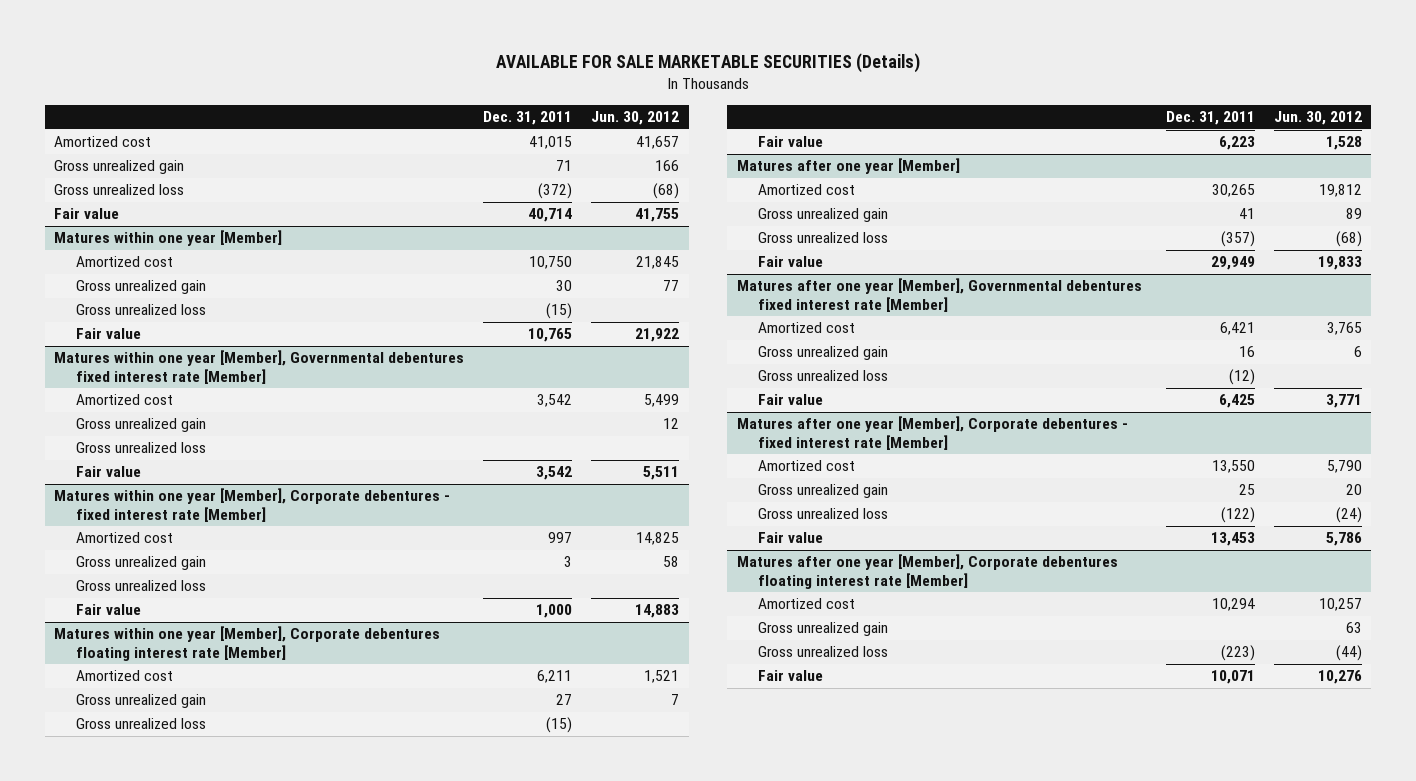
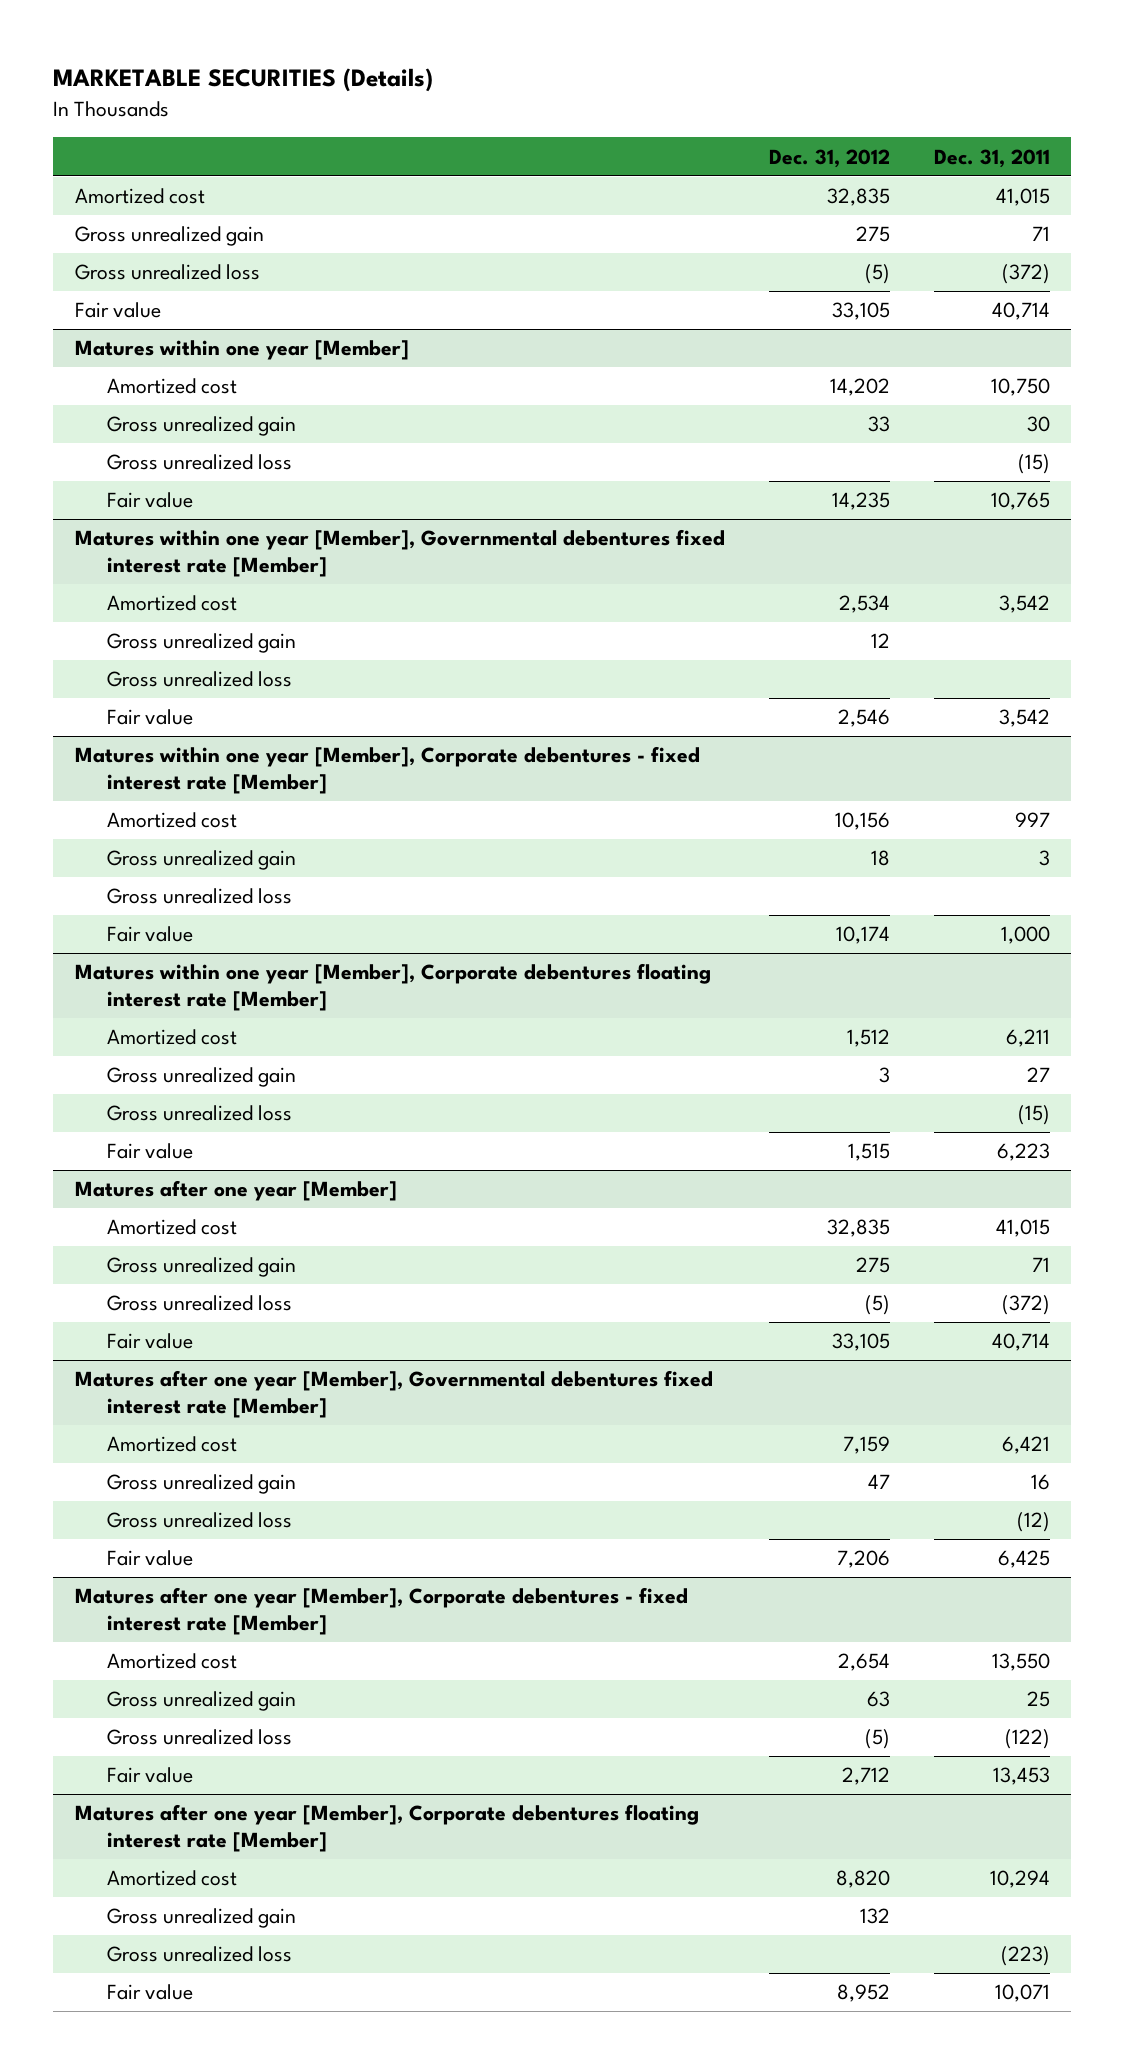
- AVAILABLE FOR SALE MARKETABLE SECURITIES (Details)
+ MARKETABLE SECURITIES (Details)
- | Dec. 31, 2011 | Jun. 30, 2012
+ | Dec. 31, 2012 | Dec. 31, 2011
@ Matures after one year [Member]
- Amortized cost | 30,265 | 19,812
- Gross unrealized gain | 41 | 89
- Gross unrealized loss | (357) | (68)
- Fair value | 29,949 | 19,833
+ Amortized cost | 32,835 | 41,015
+ Gross unrealized gain | 275 | 71
+ Gross unrealized loss | (5) | (372)
+ Fair value | 33,105 | 40,714

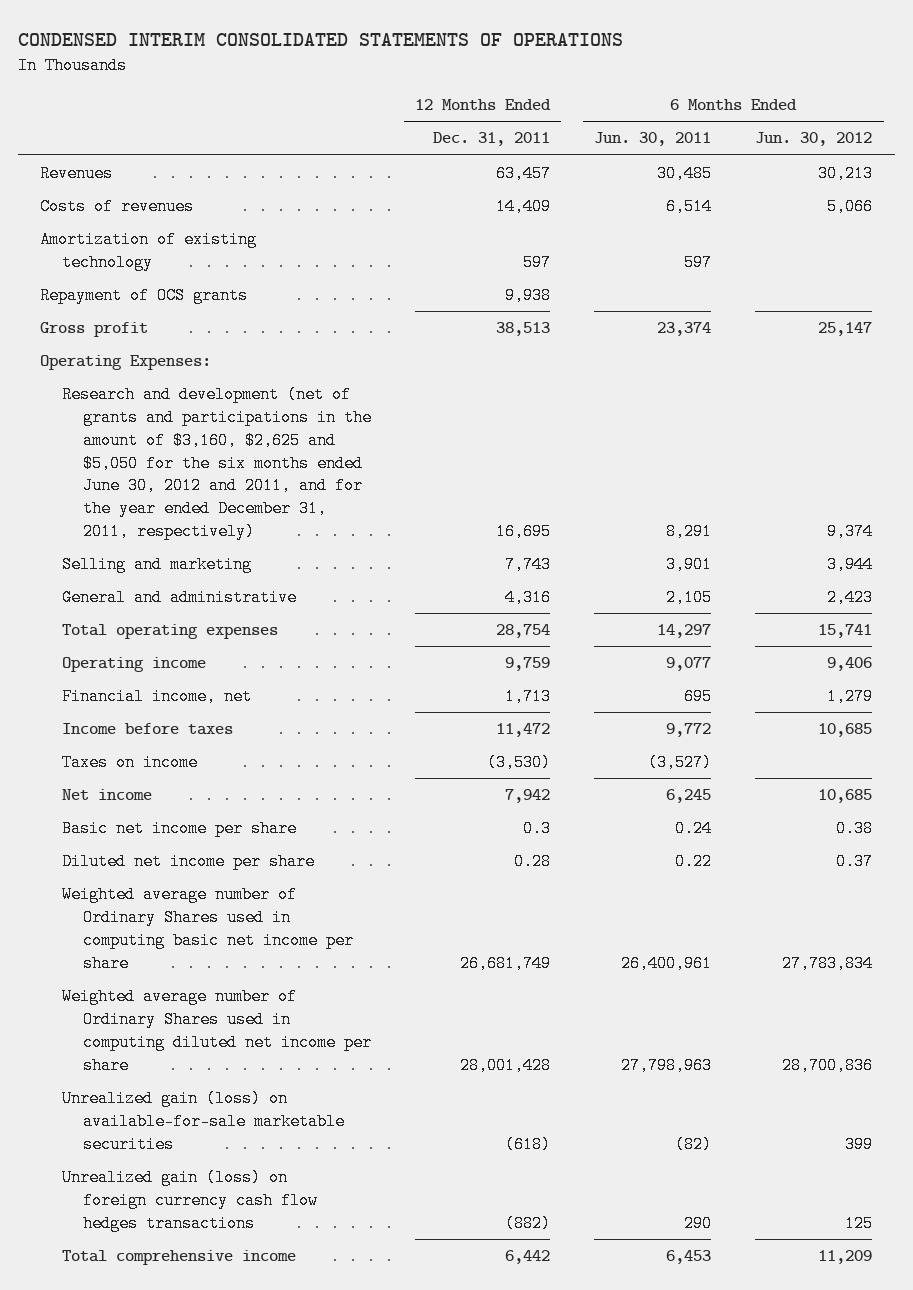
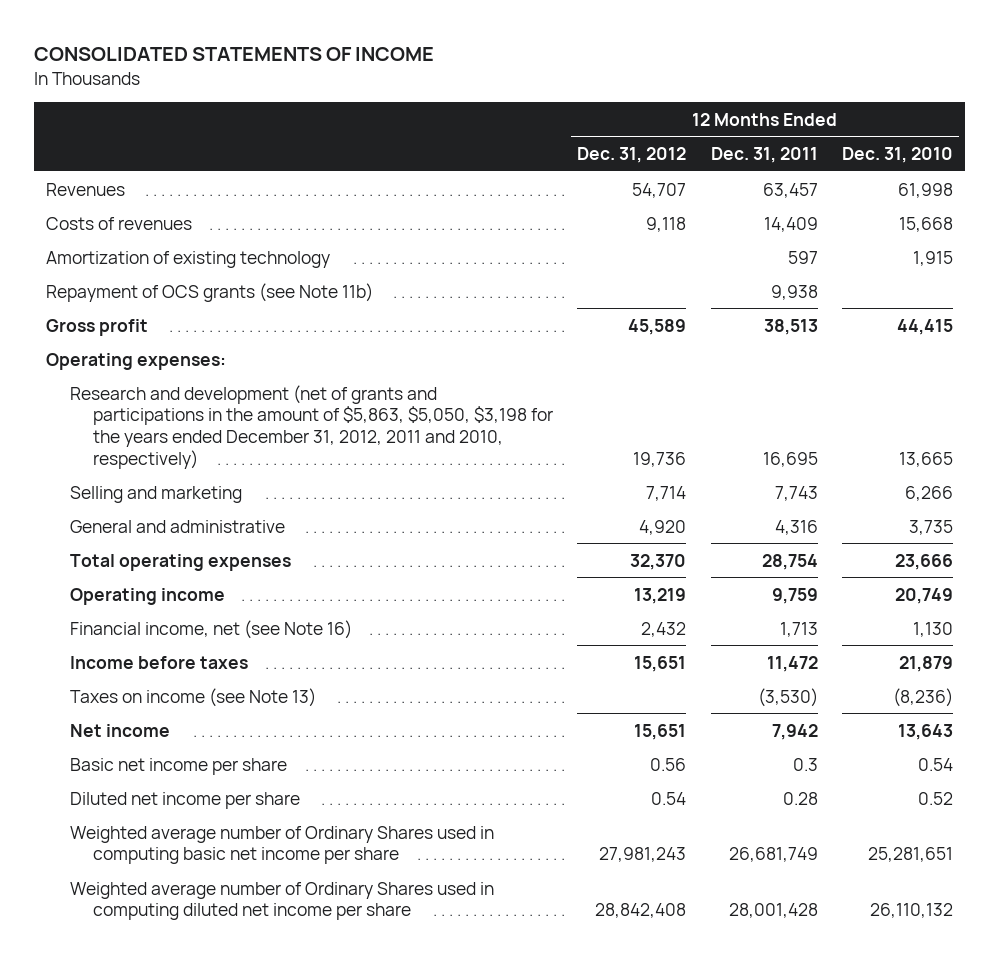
- CONDENSED INTERIM CONSOLIDATED STATEMENTS OF OPERATIONS
+ CONSOLIDATED STATEMENTS OF INCOME
- | 12 Months Ended Dec. 31, 2011 | 6 Months Ended Jun. 30, 2011 | 6 Months Ended Jun. 30, 2012
+ | 12 Months Ended Dec. 31, 2012 | 12 Months Ended Dec. 31, 2011 | 12 Months Ended Dec. 31, 2010
- Repayment of OCS grants | 9,938 | |
+ Repayment of OCS grants (see Note 11b) | | 9,938 |
- Operating Expenses:
- Research and development (net of grants and participations in the amount of $3,160, $2,625 and $5,050 for the six months ended June 30, 2012 and 2011, and for the year ended December 31, 2011, respectively) | 16,695 | 8,291 | 9,374
+ Operating expenses:
+ Research and development (net of grants and participations in the amount of $5,863, $5,050, $3,198 for the years ended December 31, 2012, 2011 and 2010, respectively) | 19,736 | 16,695 | 13,665
- Financial income, net | 1,713 | 695 | 1,279
+ Financial income, net (see Note 16) | 2,432 | 1,713 | 1,130
- Taxes on income | (3,530) | (3,527) |
+ Taxes on income (see Note 13) | | (3,530) | (8,236)
- Unrealized gain (loss) on available-for-sale marketable securities | (618) | (82) | 399
- Unrealized gain (loss) on foreign currency cash flow hedges transactions | (882) | 290 | 125
- Total comprehensive income | 6,442 | 6,453 | 11,209

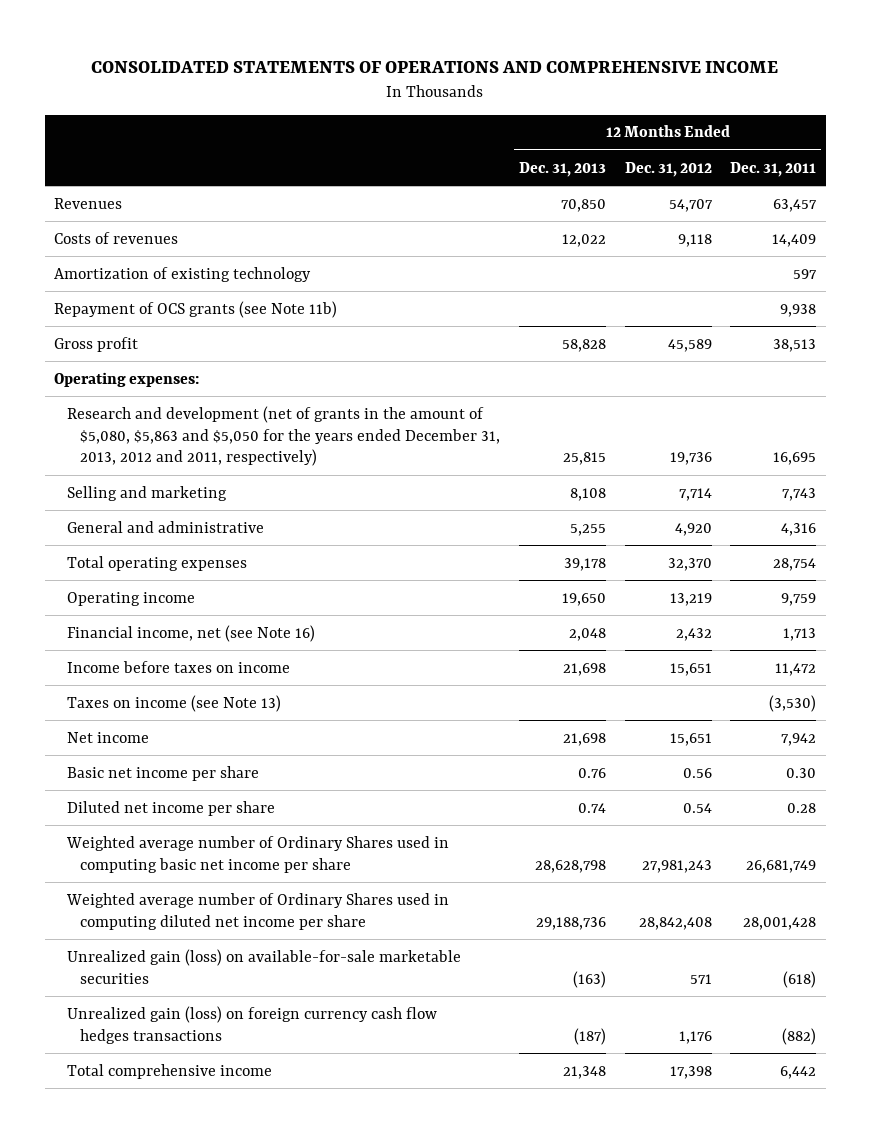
- CONSOLIDATED STATEMENTS OF INCOME
+ CONSOLIDATED STATEMENTS OF OPERATIONS AND COMPREHENSIVE INCOME
- | 12 Months Ended Dec. 31, 2012 | 12 Months Ended Dec. 31, 2011 | 12 Months Ended Dec. 31, 2010
+ | 12 Months Ended Dec. 31, 2013 | 12 Months Ended Dec. 31, 2012 | 12 Months Ended Dec. 31, 2011
- Research and development (net of grants and participations in the amount of $5,863, $5,050, $3,198 for the years ended December 31, 2012, 2011 and 2010, respectively) | 19,736 | 16,695 | 13,665
+ Research and development (net of grants in the amount of $5,080, $5,863 and $5,050 for the years ended December 31, 2013, 2012 and 2011, respectively) | 25,815 | 19,736 | 16,695
- Income before taxes | 15,651 | 11,472 | 21,879
+ Income before taxes on income | 21,698 | 15,651 | 11,472
- Basic net income per share | 0.56 | 0.3 | 0.54
+ Basic net income per share | 0.76 | 0.56 | 0.30
+ Unrealized gain (loss) on available-for-sale marketable securities | (163) | 571 | (618)
+ Unrealized gain (loss) on foreign currency cash flow hedges transactions | (187) | 1,176 | (882)
+ Total comprehensive income | 21,348 | 17,398 | 6,442

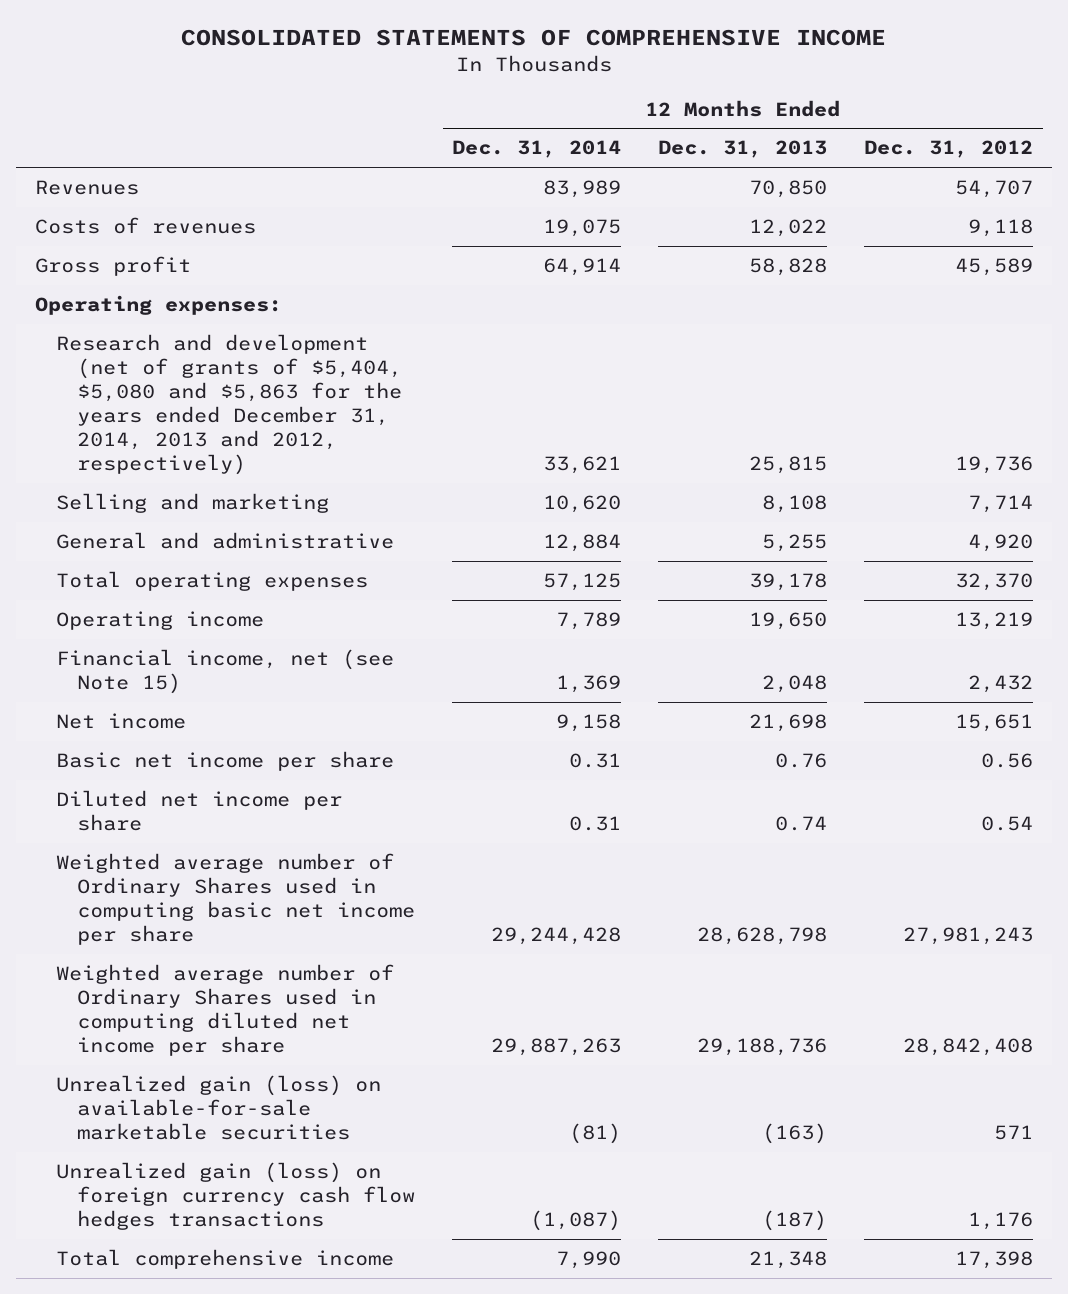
- CONSOLIDATED STATEMENTS OF OPERATIONS AND COMPREHENSIVE INCOME
+ CONSOLIDATED STATEMENTS OF COMPREHENSIVE INCOME
- | 12 Months Ended Dec. 31, 2013 | 12 Months Ended Dec. 31, 2012 | 12 Months Ended Dec. 31, 2011
+ | 12 Months Ended Dec. 31, 2014 | 12 Months Ended Dec. 31, 2013 | 12 Months Ended Dec. 31, 2012
- Amortization of existing technology | | | 597
- Repayment of OCS grants (see Note 11b) | | | 9,938
- Research and development (net of grants in the amount of $5,080, $5,863 and $5,050 for the years ended December 31, 2013, 2012 and 2011, respectively) | 25,815 | 19,736 | 16,695
+ Research and development (net of grants of $5,404, $5,080 and $5,863 for the years ended December 31, 2014, 2013 and 2012, respectively) | 33,621 | 25,815 | 19,736
- Financial income, net (see Note 16) | 2,048 | 2,432 | 1,713
- Income before taxes on income | 21,698 | 15,651 | 11,472
- Taxes on income (see Note 13) | | | (3,530)
+ Financial income, net (see Note 15) | 1,369 | 2,048 | 2,432

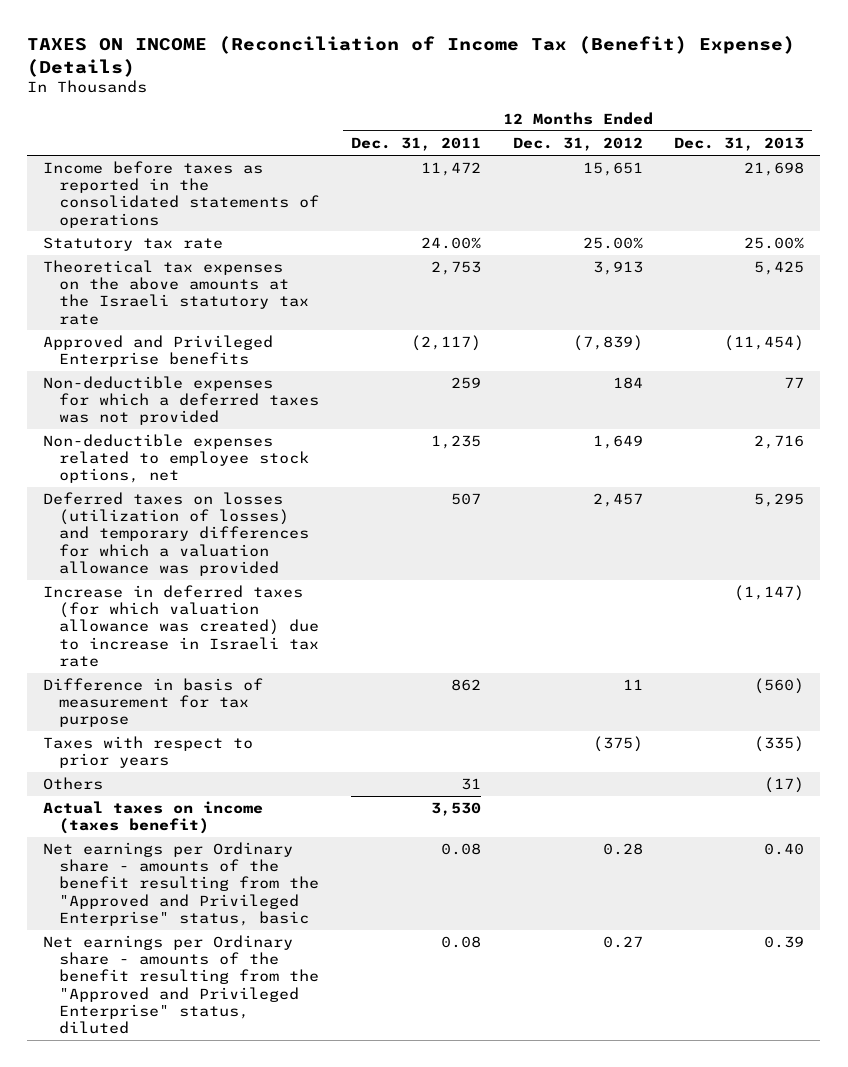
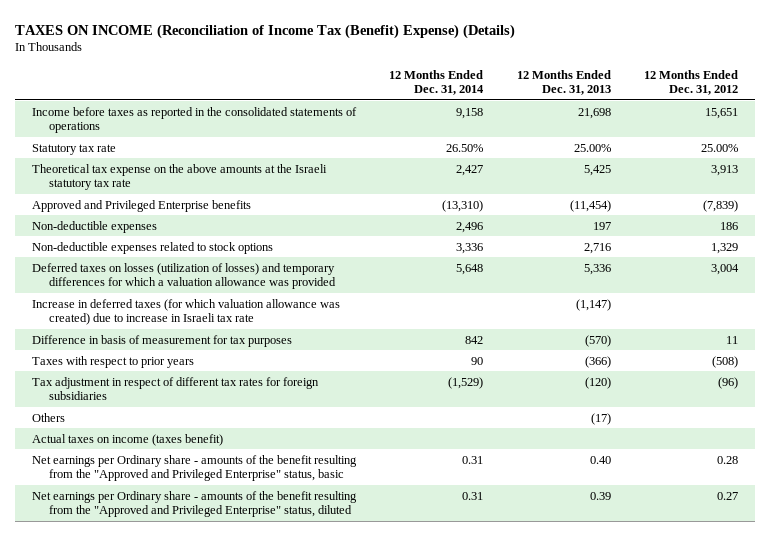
- | 12 Months Ended Dec. 31, 2011 | 12 Months Ended Dec. 31, 2012 | 12 Months Ended Dec. 31, 2013
+ | 12 Months Ended Dec. 31, 2014 | 12 Months Ended Dec. 31, 2013 | 12 Months Ended Dec. 31, 2012
- Theoretical tax expenses on the above amounts at the Israeli statutory tax rate | 2,753 | 3,913 | 5,425
+ Theoretical tax expense on the above amounts at the Israeli statutory tax rate | 2,427 | 5,425 | 3,913
- Non-deductible expenses for which a deferred taxes was not provided | 259 | 184 | 77
- Non-deductible expenses related to employee stock options, net | 1,235 | 1,649 | 2,716
- Deferred taxes on losses (utilization of losses) and temporary differences for which a valuation allowance was provided | 507 | 2,457 | 5,295
+ Non-deductible expenses | 2,496 | 197 | 186
+ Non-deductible expenses related to stock options | 3,336 | 2,716 | 1,329
+ Deferred taxes on losses (utilization of losses) and temporary differences for which a valuation allowance was provided | 5,648 | 5,336 | 3,004
- Difference in basis of measurement for tax purpose | 862 | 11 | (560)
- Taxes with respect to prior years | | (375) | (335)
+ Difference in basis of measurement for tax purposes | 842 | (570) | 11
+ Taxes with respect to prior years | 90 | (366) | (508)
+ Tax adjustment in respect of different tax rates for foreign subsidiaries | (1,529) | (120) | (96)

